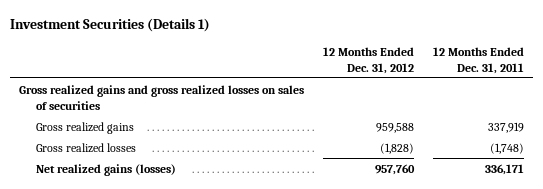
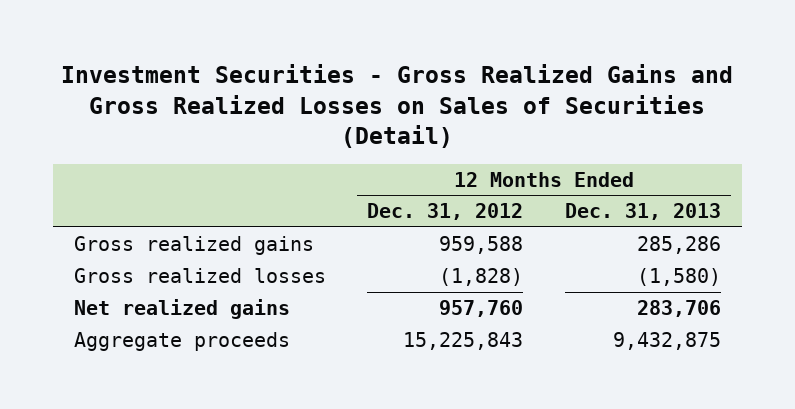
- Investment Securities (Details 1)
+ Investment Securities - Gross Realized Gains and Gross Realized Losses on Sales of Securities (Detail)
- | 12 Months Ended Dec. 31, 2012 | 12 Months Ended Dec. 31, 2011
+ | 12 Months Ended Dec. 31, 2012 | 12 Months Ended Dec. 31, 2013
- Gross realized gains and gross realized losses on sales of securities
- Net realized gains (losses) | 957,760 | 336,171
+ Net realized gains | 957,760 | 283,706
+ Aggregate proceeds | 15,225,843 | 9,432,875

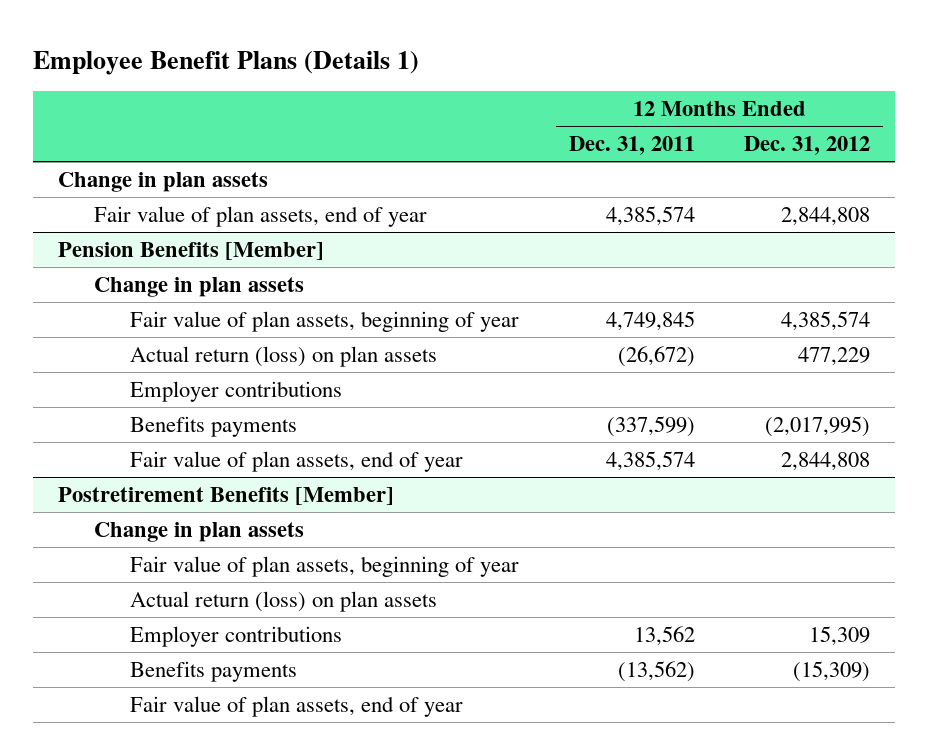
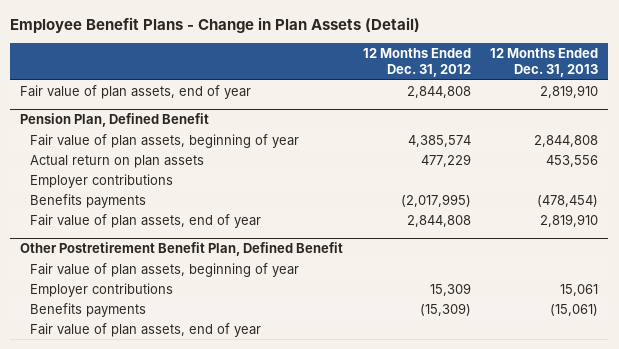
- Employee Benefit Plans (Details 1)
+ Employee Benefit Plans - Change in Plan Assets (Detail)
- | 12 Months Ended Dec. 31, 2011 | 12 Months Ended Dec. 31, 2012
+ | 12 Months Ended Dec. 31, 2012 | 12 Months Ended Dec. 31, 2013
- Change in plan assets
- Pension Benefits [Member]
- Change in plan assets
+ Pension Plan, Defined Benefit
- Actual return (loss) on plan assets | (26,672) | 477,229
+ Actual return on plan assets | 477,229 | 453,556
- Postretirement Benefits [Member]
- Change in plan assets
+ Other Postretirement Benefit Plan, Defined Benefit
- Actual return (loss) on plan assets

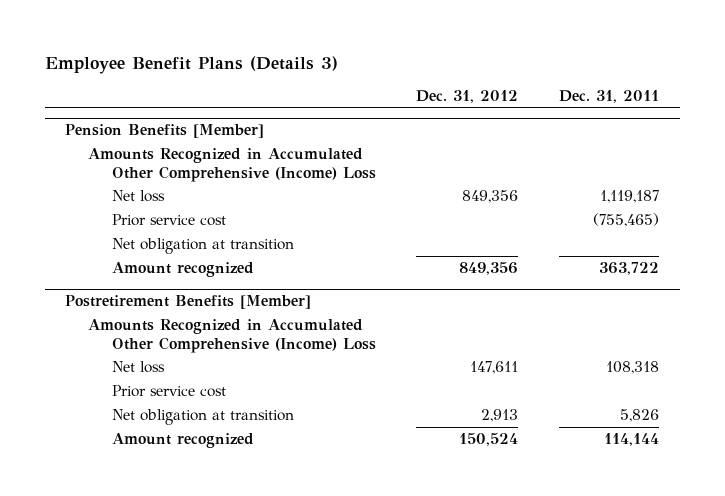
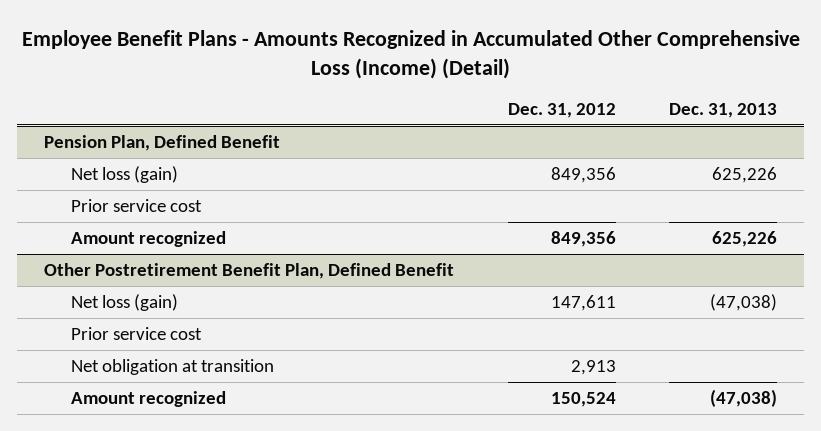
- Employee Benefit Plans (Details 3)
+ Employee Benefit Plans - Amounts Recognized in Accumulated Other Comprehensive Loss (Income) (Detail)
- | Dec. 31, 2012 | Dec. 31, 2011
+ | Dec. 31, 2012 | Dec. 31, 2013
- Pension Benefits [Member]
- Amounts Recognized in Accumulated Other Comprehensive (Income) Loss
- Net loss | 849,356 | 1,119,187
+ Pension Plan, Defined Benefit
+ Net loss (gain) | 849,356 | 625,226
- Net obligation at transition
- Postretirement Benefits [Member]
- Amounts Recognized in Accumulated Other Comprehensive (Income) Loss
- Net loss | 147,611 | 108,318
+ Other Postretirement Benefit Plan, Defined Benefit
+ Net loss (gain) | 147,611 | (47,038)

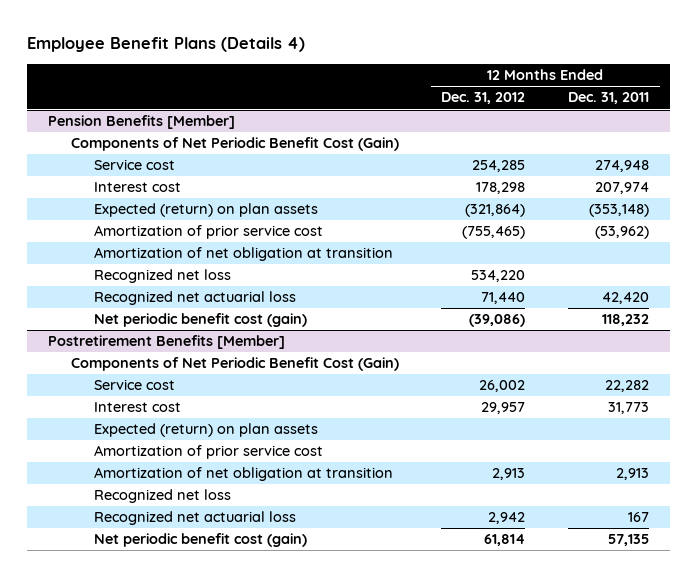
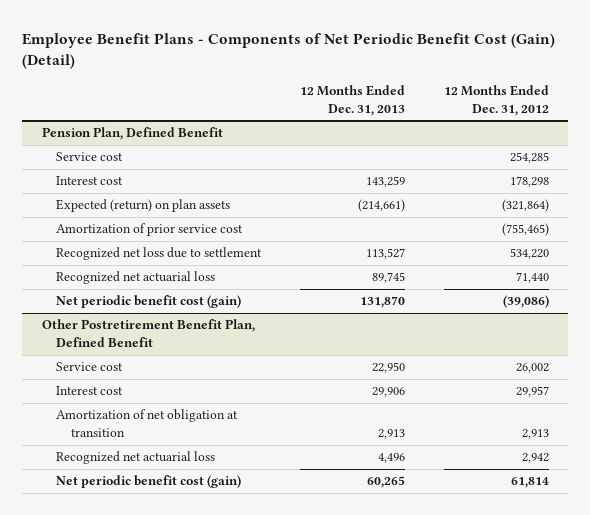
- Employee Benefit Plans (Details 4)
+ Employee Benefit Plans - Components of Net Periodic Benefit Cost (Gain) (Detail)
- | 12 Months Ended Dec. 31, 2012 | 12 Months Ended Dec. 31, 2011
+ | 12 Months Ended Dec. 31, 2013 | 12 Months Ended Dec. 31, 2012
- Pension Benefits [Member]
- Components of Net Periodic Benefit Cost (Gain)
+ Pension Plan, Defined Benefit
- Amortization of net obligation at transition
- Recognized net loss | 534,220 |
+ Recognized net loss due to settlement | 113,527 | 534,220
- Postretirement Benefits [Member]
- Components of Net Periodic Benefit Cost (Gain)
+ Other Postretirement Benefit Plan, Defined Benefit
- Expected (return) on plan assets
- Amortization of prior service cost
- Recognized net loss

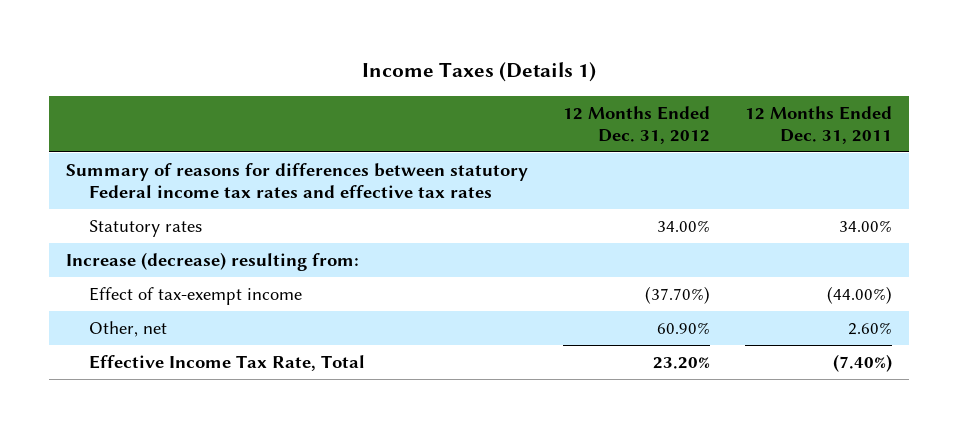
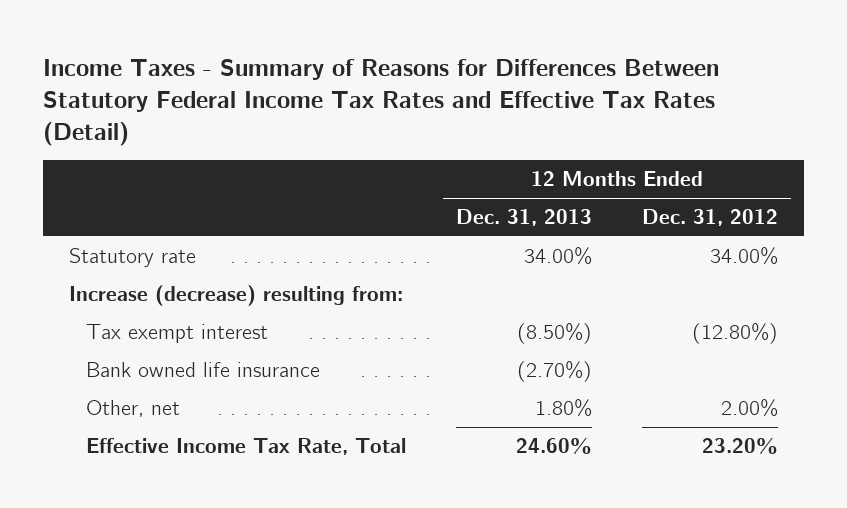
- Income Taxes (Details 1)
+ Income Taxes - Summary of Reasons for Differences Between Statutory Federal Income Tax Rates and Effective Tax Rates (Detail)
- | 12 Months Ended Dec. 31, 2012 | 12 Months Ended Dec. 31, 2011
+ | 12 Months Ended Dec. 31, 2013 | 12 Months Ended Dec. 31, 2012
- Summary of reasons for differences between statutory Federal income tax rates and effective tax rates
- Statutory rates | 34.00% | 34.00%
+ Statutory rate | 34.00% | 34.00%
- Effect of tax-exempt income | (37.70%) | (44.00%)
- Other, net | 60.90% | 2.60%
+ Tax exempt interest | (8.50%) | (12.80%)
+ Bank owned life insurance | (2.70%) |
+ Other, net | 1.80% | 2.00%

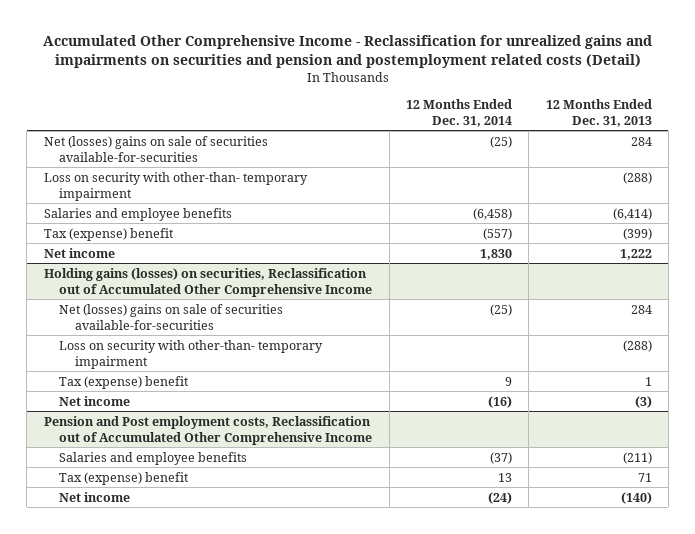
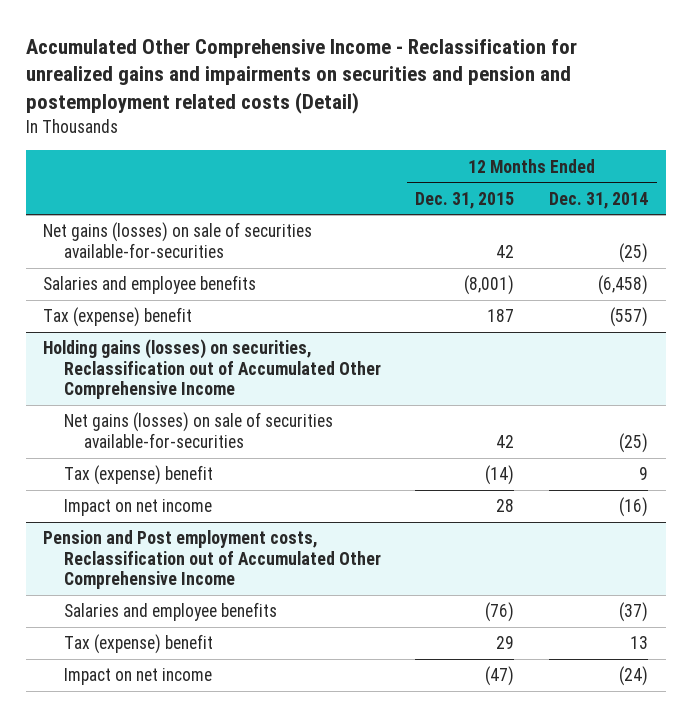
- | 12 Months Ended Dec. 31, 2014 | 12 Months Ended Dec. 31, 2013
+ | 12 Months Ended Dec. 31, 2015 | 12 Months Ended Dec. 31, 2014
- Net (losses) gains on sale of securities available-for-securities | (25) | 284
- Loss on security with other-than- temporary impairment | | (288)
+ Net gains (losses) on sale of securities available-for-securities | 42 | (25)
- Net income | 1,830 | 1,222
@ Holding gains (losses) on securities, Reclassification out of Accumulated Other Comprehensive Income
- Net (losses) gains on sale of securities available-for-securities | (25) | 284
- Loss on security with other-than- temporary impairment | | (288)
+ Net gains (losses) on sale of securities available-for-securities | 42 | (25)
- Net income | (16) | (3)
+ Impact on net income | 28 | (16)
@ Pension and Post employment costs, Reclassification out of Accumulated Other Comprehensive Income
- Net income | (24) | (140)
+ Impact on net income | (47) | (24)

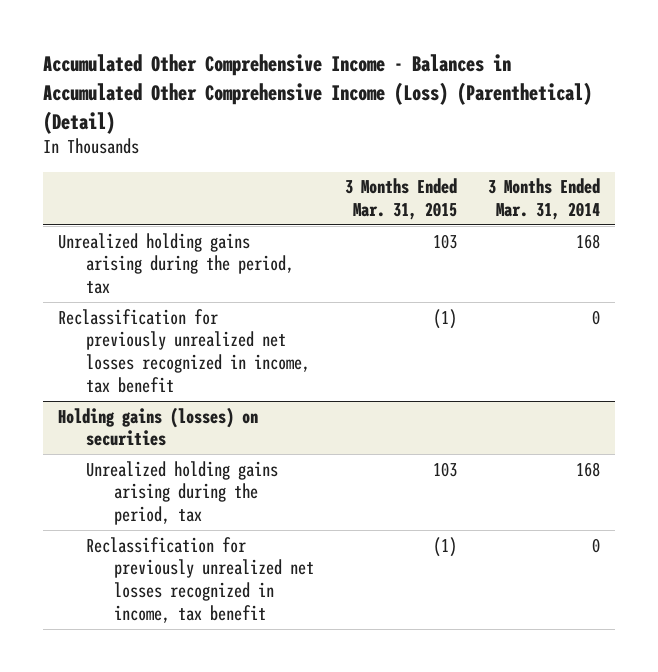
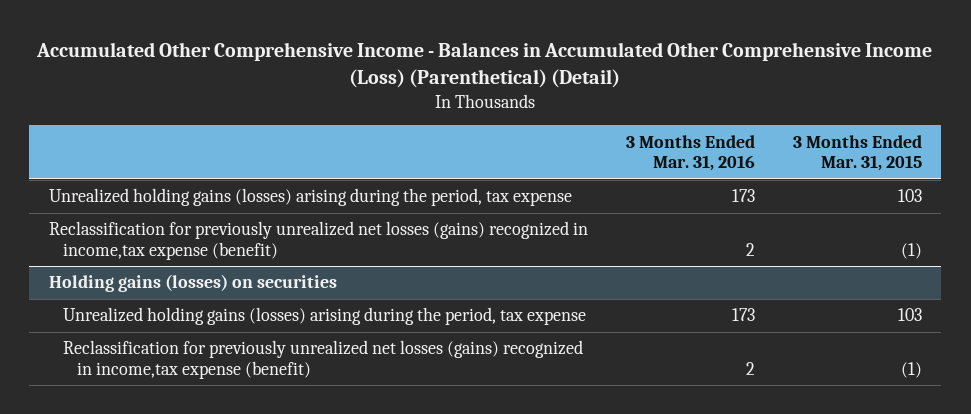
- | 3 Months Ended Mar. 31, 2015 | 3 Months Ended Mar. 31, 2014
+ | 3 Months Ended Mar. 31, 2016 | 3 Months Ended Mar. 31, 2015
- Unrealized holding gains arising during the period, tax | 103 | 168
- Reclassification for previously unrealized net losses recognized in income, tax benefit | (1) | 0
+ Unrealized holding gains (losses) arising during the period, tax expense | 173 | 103
+ Reclassification for previously unrealized net losses (gains) recognized in income,tax expense (benefit) | 2 | (1)
@ Holding gains (losses) on securities
- Unrealized holding gains arising during the period, tax | 103 | 168
- Reclassification for previously unrealized net losses recognized in income, tax benefit | (1) | 0
+ Unrealized holding gains (losses) arising during the period, tax expense | 173 | 103
+ Reclassification for previously unrealized net losses (gains) recognized in income,tax expense (benefit) | 2 | (1)

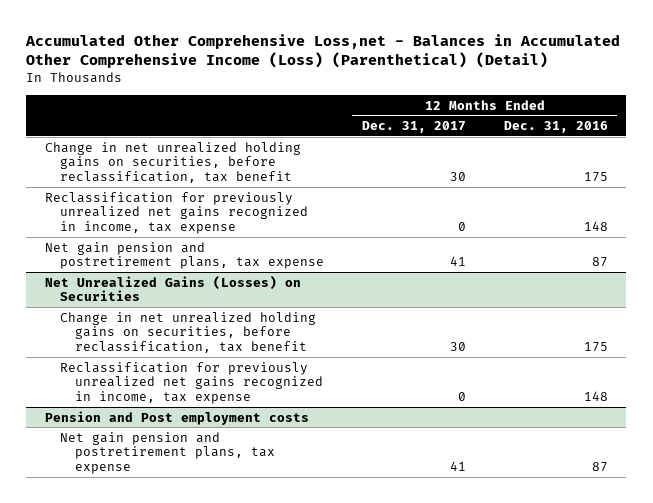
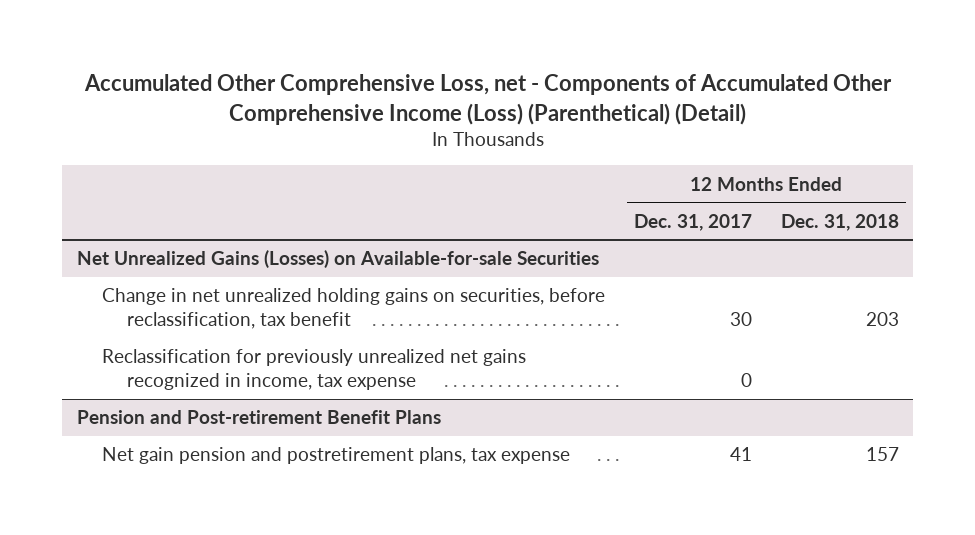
- Accumulated Other Comprehensive Loss,net - Balances in Accumulated Other Comprehensive Income (Loss) (Parenthetical) (Detail)
+ Accumulated Other Comprehensive Loss, net - Components of Accumulated Other Comprehensive Income (Loss) (Parenthetical) (Detail)
- | 12 Months Ended Dec. 31, 2017 | 12 Months Ended Dec. 31, 2016
+ | 12 Months Ended Dec. 31, 2017 | 12 Months Ended Dec. 31, 2018
- Change in net unrealized holding gains on securities, before reclassification, tax benefit | 30 | 175
- Reclassification for previously unrealized net gains recognized in income, tax expense | 0 | 148
- Net gain pension and postretirement plans, tax expense | 41 | 87
- Net Unrealized Gains (Losses) on Securities
+ Net Unrealized Gains (Losses) on Available-for-sale Securities
- Pension and Post employment costs
+ Pension and Post-retirement Benefit Plans

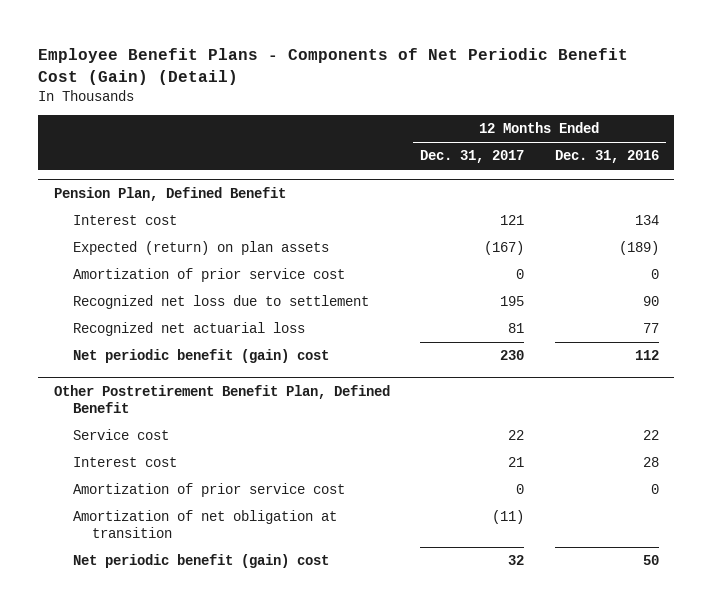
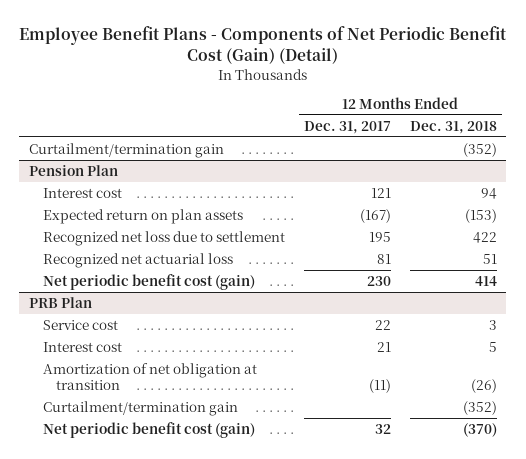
- | 12 Months Ended Dec. 31, 2017 | 12 Months Ended Dec. 31, 2016
+ | 12 Months Ended Dec. 31, 2017 | 12 Months Ended Dec. 31, 2018
- Pension Plan, Defined Benefit
+ Curtailment/termination gain | | (352)
+ Pension Plan
- Expected (return) on plan assets | (167) | (189)
- Amortization of prior service cost | 0 | 0
+ Expected return on plan assets | (167) | (153)
- Net periodic benefit (gain) cost | 230 | 112
- Other Postretirement Benefit Plan, Defined Benefit
+ Net periodic benefit cost (gain) | 230 | 414
+ PRB Plan
- Amortization of prior service cost | 0 | 0
- Net periodic benefit (gain) cost | 32 | 50
+ Curtailment/termination gain | | (352)
+ Net periodic benefit cost (gain) | 32 | (370)

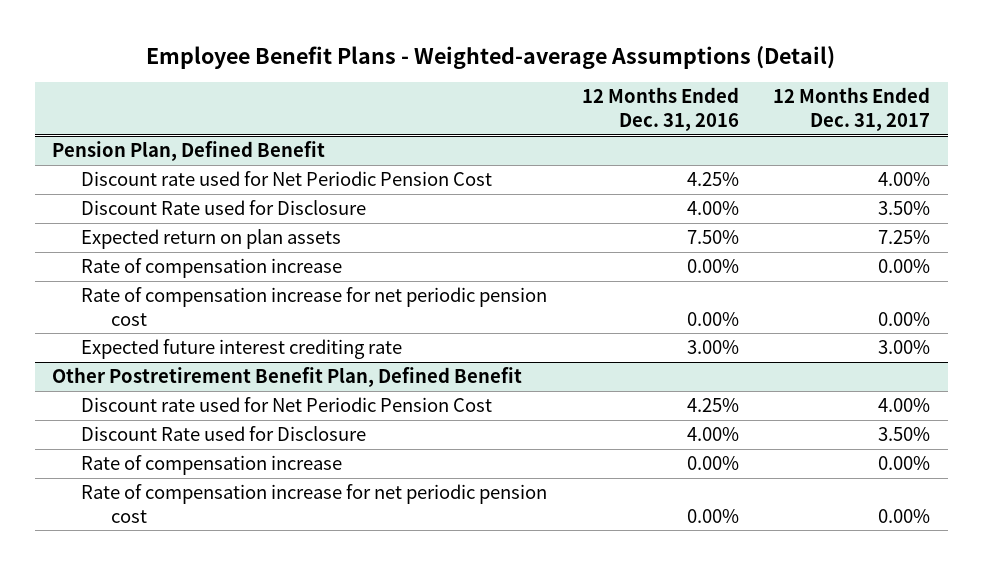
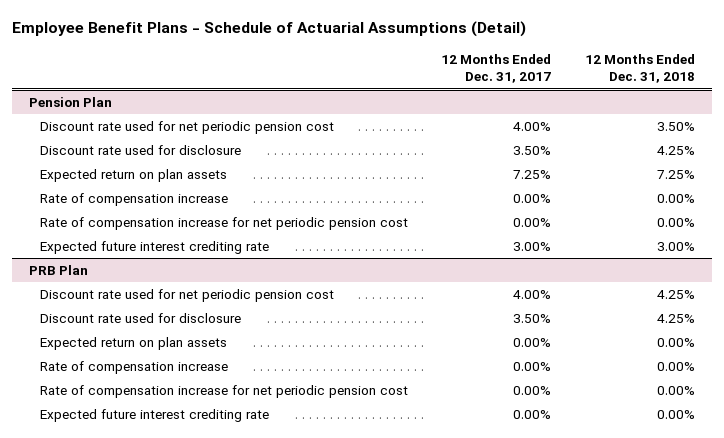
- Employee Benefit Plans - Weighted-average Assumptions (Detail)
+ Employee Benefit Plans - Schedule of Actuarial Assumptions (Detail)
- | 12 Months Ended Dec. 31, 2016 | 12 Months Ended Dec. 31, 2017
+ | 12 Months Ended Dec. 31, 2017 | 12 Months Ended Dec. 31, 2018
- Pension Plan, Defined Benefit
- Discount rate used for Net Periodic Pension Cost | 4.25% | 4.00%
- Discount Rate used for Disclosure | 4.00% | 3.50%
+ Pension Plan
+ Discount rate used for net periodic pension cost | 4.00% | 3.50%
+ Discount rate used for disclosure | 3.50% | 4.25%
- Other Postretirement Benefit Plan, Defined Benefit
- Discount rate used for Net Periodic Pension Cost | 4.25% | 4.00%
- Discount Rate used for Disclosure | 4.00% | 3.50%
+ PRB Plan
+ Discount rate used for net periodic pension cost | 4.00% | 4.25%
+ Discount rate used for disclosure | 3.50% | 4.25%
+ Expected return on plan assets | 0.00% | 0.00%
+ Expected future interest crediting rate | 0.00% | 0.00%

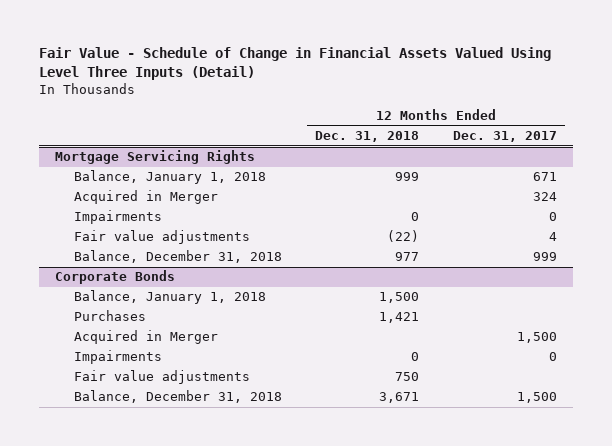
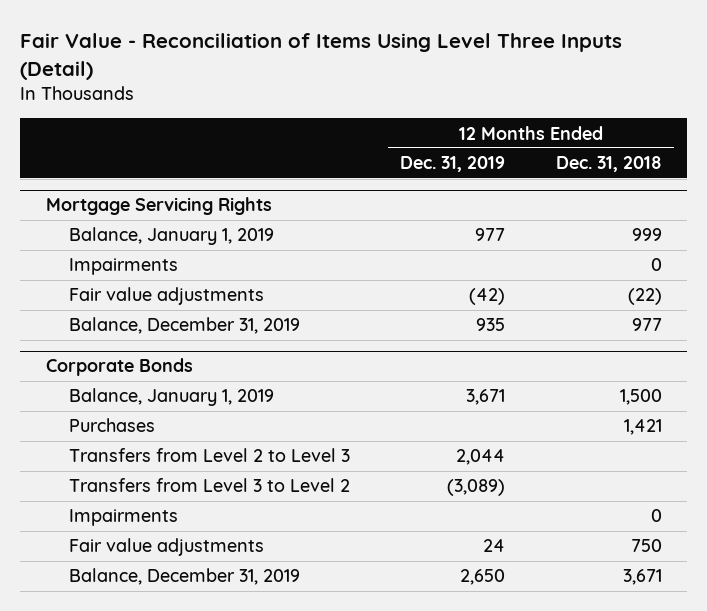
- Fair Value - Schedule of Change in Financial Assets Valued Using Level Three Inputs (Detail)
+ Fair Value - Reconciliation of Items Using Level Three Inputs (Detail)
- | 12 Months Ended Dec. 31, 2018 | 12 Months Ended Dec. 31, 2017
+ | 12 Months Ended Dec. 31, 2019 | 12 Months Ended Dec. 31, 2018
@ Mortgage Servicing Rights
- Balance, January 1, 2018 | 999 | 671
- Acquired in Merger | | 324
+ Balance, January 1, 2019 | 977 | 999
- Balance, December 31, 2018 | 977 | 999
+ Balance, December 31, 2019 | 935 | 977
@ Corporate Bonds
- Balance, January 1, 2018 | 1,500 |
+ Balance, January 1, 2019 | 3,671 | 1,500
- Acquired in Merger | | 1,500
+ Transfers from Level 2 to Level 3 | 2,044 |
+ Transfers from Level 3 to Level 2 | (3,089) |
- Balance, December 31, 2018 | 3,671 | 1,500
+ Balance, December 31, 2019 | 2,650 | 3,671

